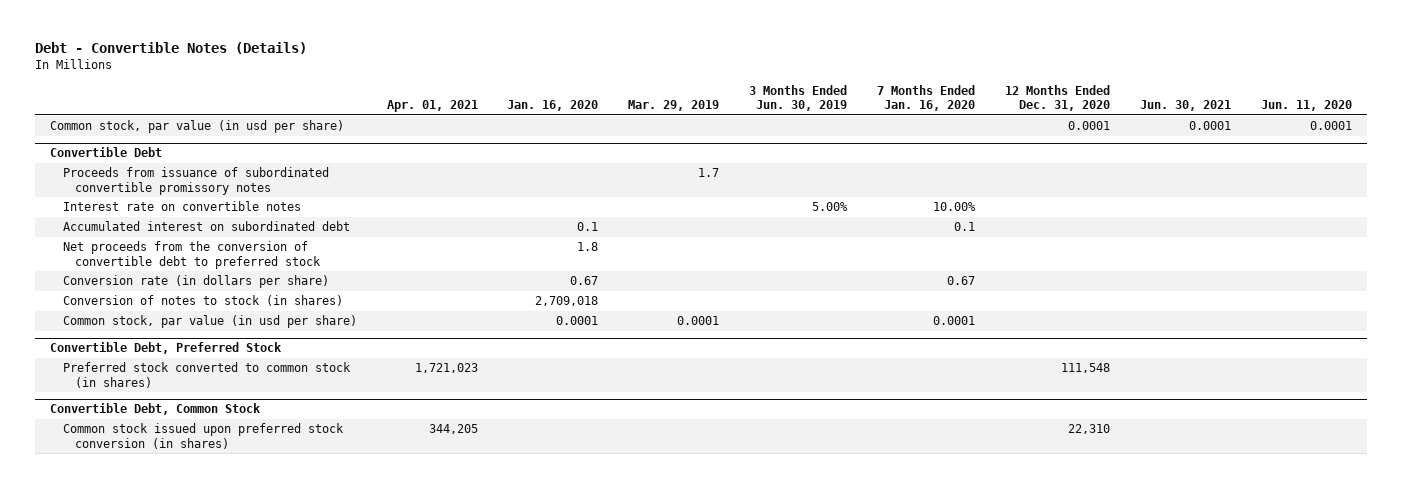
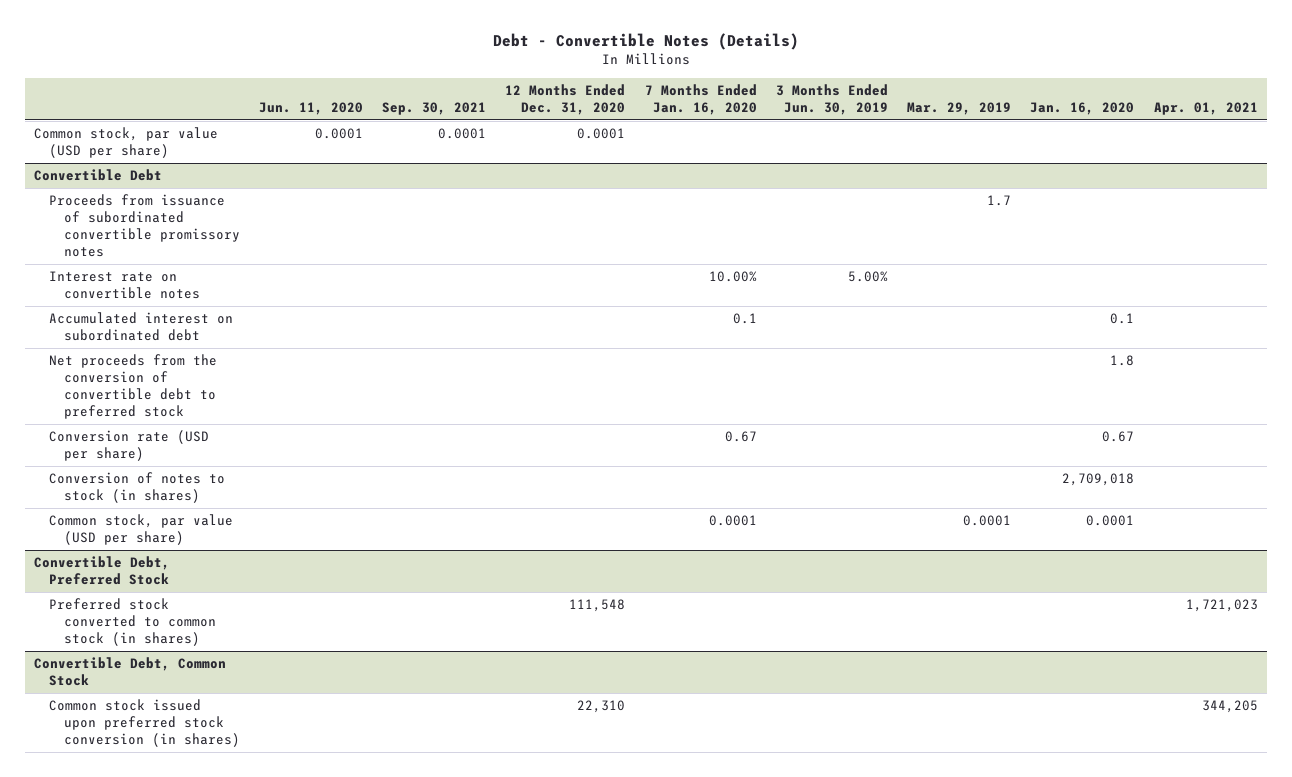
- | Apr. 01, 2021 | Jan. 16, 2020 | Mar. 29, 2019 | 3 Months Ended Jun. 30, 2019 | 7 Months Ended Jan. 16, 2020 | 12 Months Ended Dec. 31, 2020 | Jun. 30, 2021 | Jun. 11, 2020
+ | Jun. 11, 2020 | Sep. 30, 2021 | 12 Months Ended Dec. 31, 2020 | 7 Months Ended Jan. 16, 2020 | 3 Months Ended Jun. 30, 2019 | Mar. 29, 2019 | Jan. 16, 2020 | Apr. 01, 2021
- Common stock, par value (in usd per share) | | | | | | 0.0001 | 0.0001 | 0.0001
+ Common stock, par value (USD per share) | 0.0001 | 0.0001 | 0.0001 | | | | |
@ Convertible Debt
- Conversion rate (in dollars per share) | | 0.67 | | | 0.67 | | |
+ Conversion rate (USD per share) | | | | 0.67 | | | 0.67 |
- Common stock, par value (in usd per share) | | 0.0001 | 0.0001 | | 0.0001 | | |
+ Common stock, par value (USD per share) | | | | 0.0001 | | 0.0001 | 0.0001 |

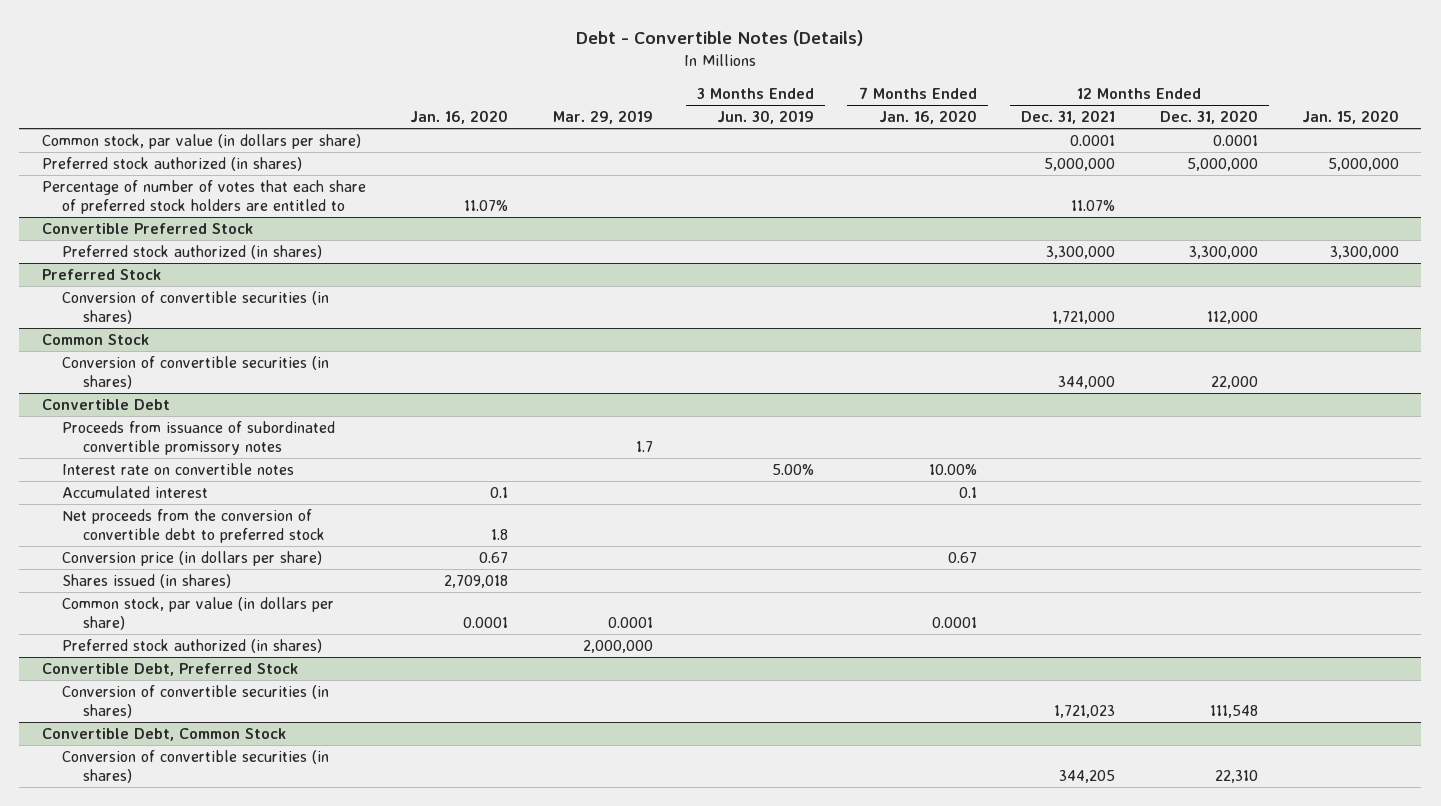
- | Jun. 11, 2020 | Sep. 30, 2021 | 12 Months Ended Dec. 31, 2020 | 7 Months Ended Jan. 16, 2020 | 3 Months Ended Jun. 30, 2019 | Mar. 29, 2019 | Jan. 16, 2020 | Apr. 01, 2021
+ | Jan. 16, 2020 | Mar. 29, 2019 | 3 Months Ended Jun. 30, 2019 | 7 Months Ended Jan. 16, 2020 | 12 Months Ended Dec. 31, 2021 | 12 Months Ended Dec. 31, 2020 | Jan. 15, 2020
- Common stock, par value (USD per share) | 0.0001 | 0.0001 | 0.0001 | | | | |
+ Common stock, par value (in dollars per share) | | | | | 0.0001 | 0.0001 |
+ Preferred stock authorized (in shares) | | | | | 5,000,000 | 5,000,000 | 5,000,000
+ Percentage of number of votes that each share of preferred stock holders are entitled to | 11.07% | | | | 11.07% | |
+ Convertible Preferred Stock
+ Preferred stock authorized (in shares) | | | | | 3,300,000 | 3,300,000 | 3,300,000
+ Preferred Stock
+ Conversion of convertible securities (in shares) | | | | | 1,721,000 | 112,000 |
+ Common Stock
+ Conversion of convertible securities (in shares) | | | | | 344,000 | 22,000 |
@ Convertible Debt
- Accumulated interest on subordinated debt | | | | 0.1 | | | 0.1 |
+ Accumulated interest | 0.1 | | | 0.1 | | |
- Conversion rate (USD per share) | | | | 0.67 | | | 0.67 |
- Conversion of notes to stock (in shares) | | | | | | | 2,709,018 |
- Common stock, par value (USD per share) | | | | 0.0001 | | 0.0001 | 0.0001 |
+ Conversion price (in dollars per share) | 0.67 | | | 0.67 | | |
+ Shares issued (in shares) | 2,709,018 | | | | | |
+ Common stock, par value (in dollars per share) | 0.0001 | 0.0001 | | 0.0001 | | |
+ Preferred stock authorized (in shares) | | 2,000,000 | | | | |
@ Convertible Debt, Preferred Stock
- Preferred stock converted to common stock (in shares) | | | 111,548 | | | | | 1,721,023
+ Conversion of convertible securities (in shares) | | | | | 1,721,023 | 111,548 |
@ Convertible Debt, Common Stock
- Common stock issued upon preferred stock conversion (in shares) | | | 22,310 | | | | | 344,205
+ Conversion of convertible securities (in shares) | | | | | 344,205 | 22,310 |

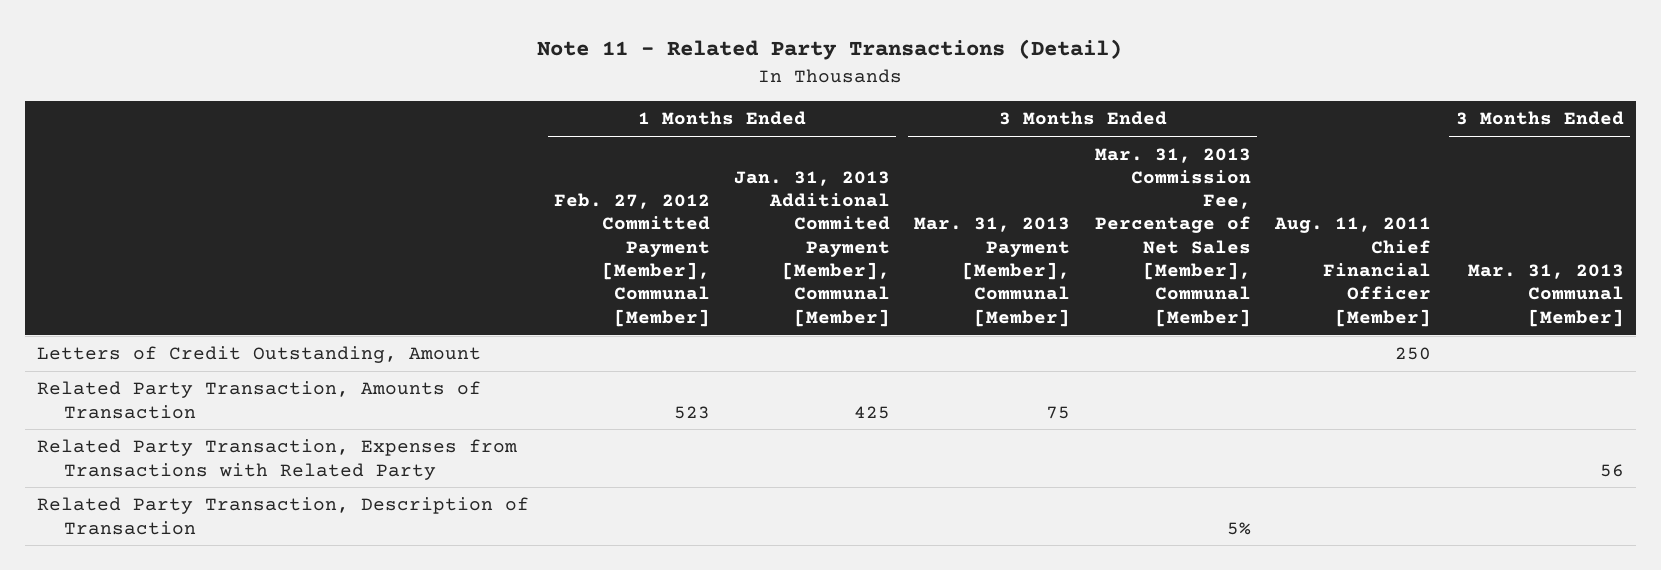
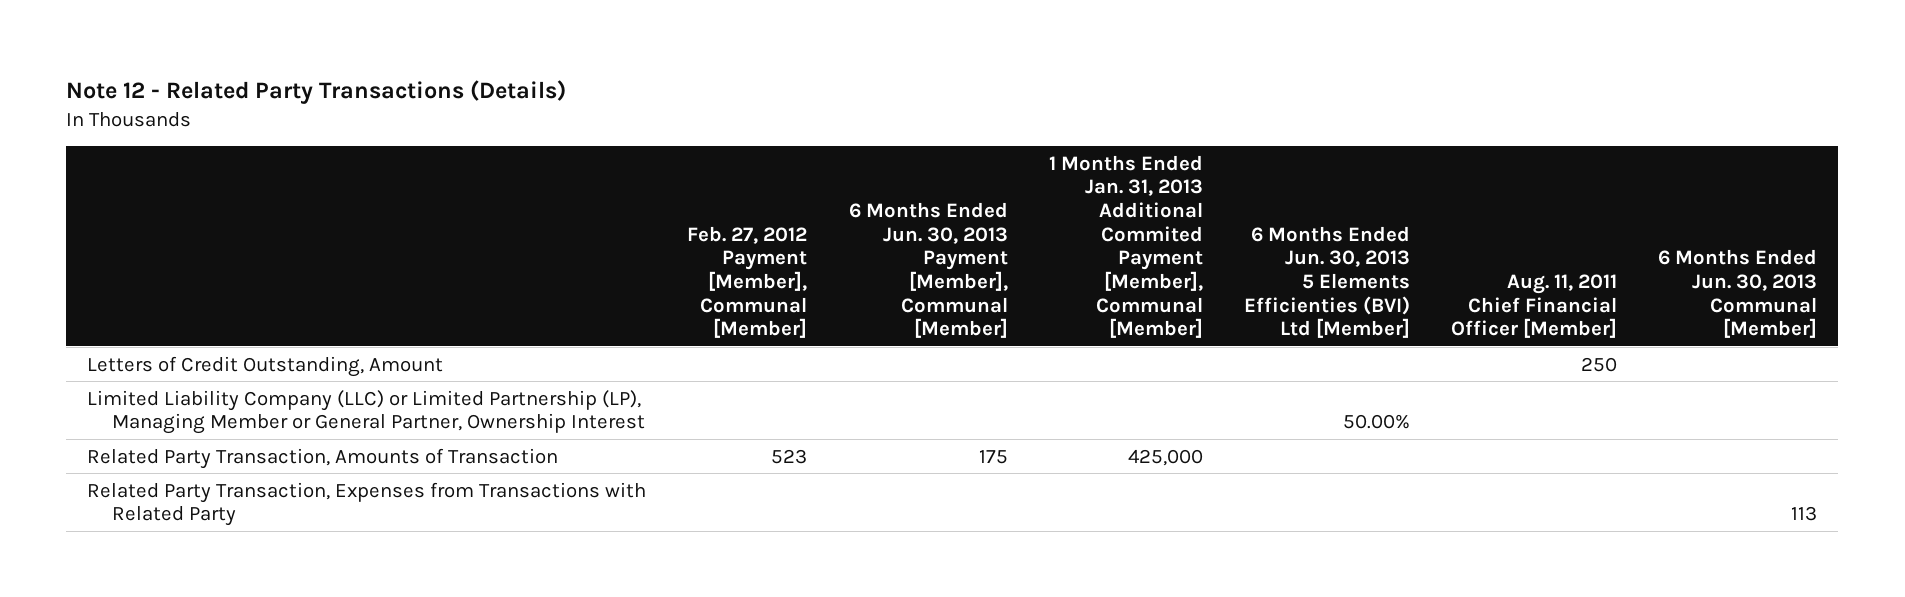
- Note 11 - Related Party Transactions (Detail)
+ Note 12 - Related Party Transactions (Details)
- | 1 Months Ended Feb. 27, 2012 Committed Payment [Member], Communal [Member] | 1 Months Ended Jan. 31, 2013 Additional Commited Payment [Member], Communal [Member] | 3 Months Ended Mar. 31, 2013 Payment [Member], Communal [Member] | 3 Months Ended Mar. 31, 2013 Commission Fee, Percentage of Net Sales [Member], Communal [Member] | Aug. 11, 2011 Chief Financial Officer [Member] | 3 Months Ended Mar. 31, 2013 Communal [Member]
+ | Feb. 27, 2012 Payment [Member], Communal [Member] | 6 Months Ended Jun. 30, 2013 Payment [Member], Communal [Member] | 1 Months Ended Jan. 31, 2013 Additional Commited Payment [Member], Communal [Member] | 6 Months Ended Jun. 30, 2013 5 Elements Efficienties (BVI) Ltd [Member] | Aug. 11, 2011 Chief Financial Officer [Member] | 6 Months Ended Jun. 30, 2013 Communal [Member]
- Related Party Transaction, Amounts of Transaction | 523 | 425 | 75 | | |
+ Limited Liability Company (LLC) or Limited Partnership (LP), Managing Member or General Partner, Ownership Interest | | | | 50.00% | |
+ Related Party Transaction, Amounts of Transaction | 523 | 175 | 425,000 | | |
- Related Party Transaction, Description of Transaction | | | | 5% | |

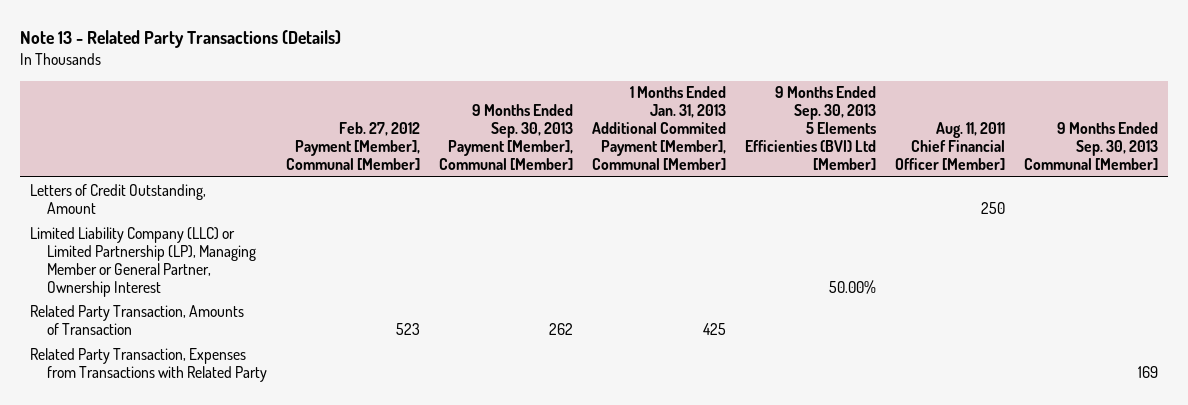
- Note 12 - Related Party Transactions (Details)
+ Note 13 - Related Party Transactions (Details)
- | Feb. 27, 2012 Payment [Member], Communal [Member] | 6 Months Ended Jun. 30, 2013 Payment [Member], Communal [Member] | 1 Months Ended Jan. 31, 2013 Additional Commited Payment [Member], Communal [Member] | 6 Months Ended Jun. 30, 2013 5 Elements Efficienties (BVI) Ltd [Member] | Aug. 11, 2011 Chief Financial Officer [Member] | 6 Months Ended Jun. 30, 2013 Communal [Member]
+ | Feb. 27, 2012 Payment [Member], Communal [Member] | 9 Months Ended Sep. 30, 2013 Payment [Member], Communal [Member] | 1 Months Ended Jan. 31, 2013 Additional Commited Payment [Member], Communal [Member] | 9 Months Ended Sep. 30, 2013 5 Elements Efficienties (BVI) Ltd [Member] | Aug. 11, 2011 Chief Financial Officer [Member] | 9 Months Ended Sep. 30, 2013 Communal [Member]
- Related Party Transaction, Amounts of Transaction | 523 | 175 | 425,000 | | |
+ Related Party Transaction, Amounts of Transaction | 523 | 262 | 425 | | |

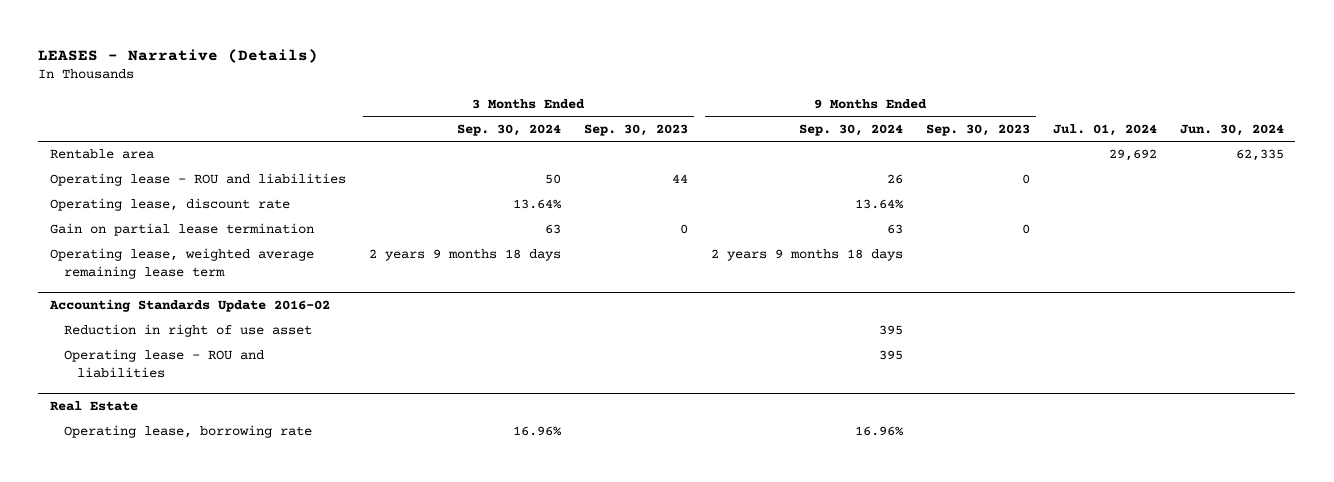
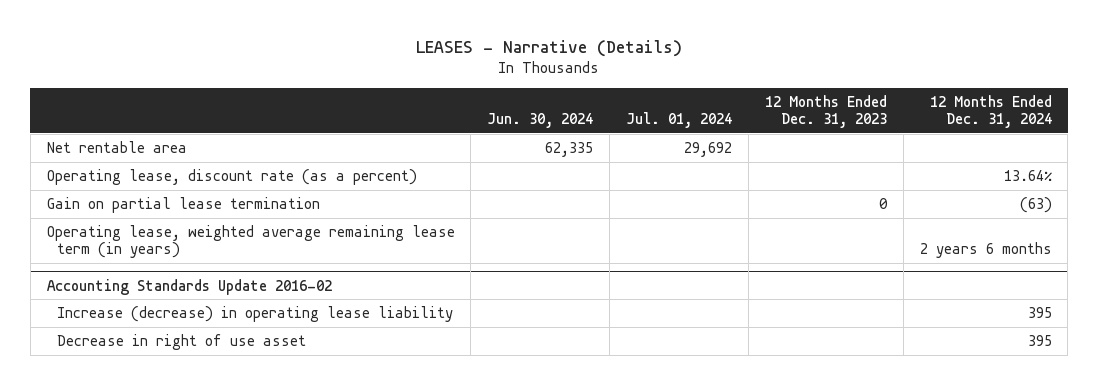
- | 3 Months Ended Sep. 30, 2024 | 3 Months Ended Sep. 30, 2023 | 9 Months Ended Sep. 30, 2024 | 9 Months Ended Sep. 30, 2023 | Jul. 01, 2024 | Jun. 30, 2024
+ | Jun. 30, 2024 | Jul. 01, 2024 | 12 Months Ended Dec. 31, 2023 | 12 Months Ended Dec. 31, 2024
- Rentable area | | | | | 29,692 | 62,335
- Operating lease - ROU and liabilities | 50 | 44 | 26 | 0 | |
- Operating lease, discount rate | 13.64% | | 13.64% | | |
+ Net rentable area | 62,335 | 29,692 | |
+ Operating lease, discount rate (as a percent) | | | | 13.64%
- Operating lease, weighted average remaining lease term | 2 years 9 months 18 days | | 2 years 9 months 18 days | | |
+ Operating lease, weighted average remaining lease term (in years) | | | | 2 years 6 months
@ Accounting Standards Update 2016-02
- Reduction in right of use asset | | | 395 | | |
- Operating lease - ROU and liabilities | | | 395 | | |
- Real Estate
- Operating lease, borrowing rate | 16.96% | | 16.96% | | |
@ Accounting Standards Update 2016-02
+ Increase (decrease) in operating lease liability | | | | 395
+ Decrease in right of use asset | | | | 395

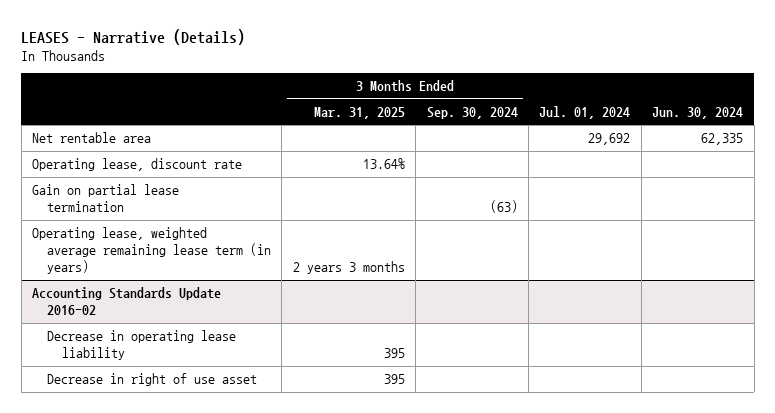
- | Jun. 30, 2024 | Jul. 01, 2024 | 12 Months Ended Dec. 31, 2023 | 12 Months Ended Dec. 31, 2024
+ | 3 Months Ended Mar. 31, 2025 | 3 Months Ended Sep. 30, 2024 | Jul. 01, 2024 | Jun. 30, 2024
- Operating lease, discount rate (as a percent) | | | | 13.64%
+ Operating lease, discount rate | 13.64% | | |
@ Accounting Standards Update 2016-02
- Increase (decrease) in operating lease liability | | | | 395
+ Decrease in operating lease liability | 395 | | |

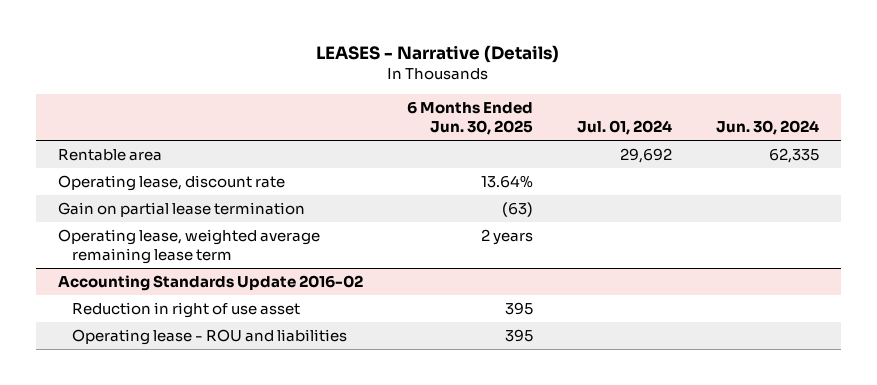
- | 3 Months Ended Mar. 31, 2025 | 3 Months Ended Sep. 30, 2024 | Jul. 01, 2024 | Jun. 30, 2024
+ | 6 Months Ended Jun. 30, 2025 | Jul. 01, 2024 | Jun. 30, 2024
- Net rentable area | | | 29,692 | 62,335
+ Rentable area | | 29,692 | 62,335
- Operating lease, weighted average remaining lease term (in years) | 2 years 3 months | | |
+ Operating lease, weighted average remaining lease term | 2 years | |
@ Accounting Standards Update 2016-02
- Decrease in operating lease liability | 395 | | |
- Decrease in right of use asset | 395 | | |
+ Reduction in right of use asset | 395 | |
+ Operating lease - ROU and liabilities | 395 | |

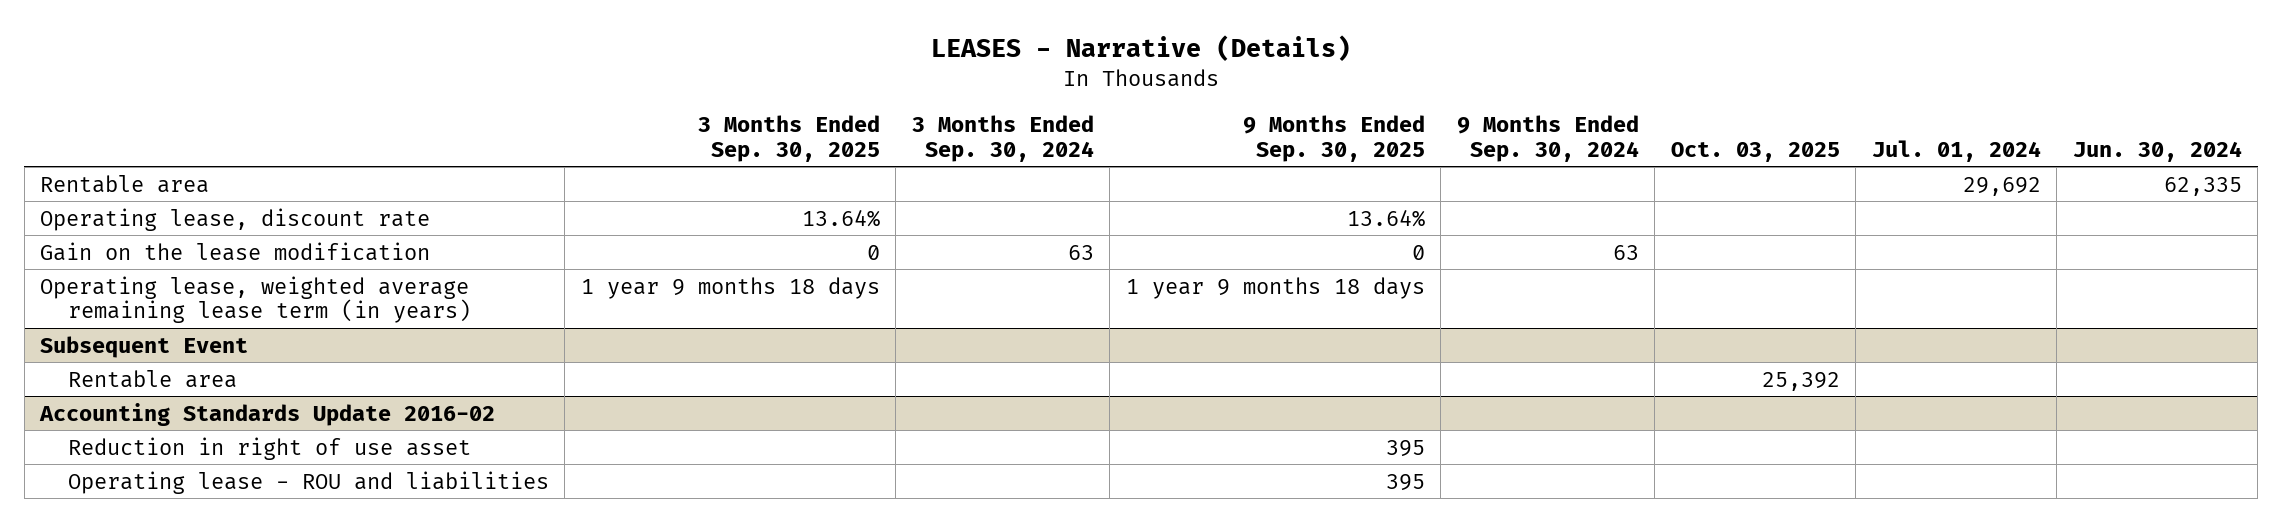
- | 6 Months Ended Jun. 30, 2025 | Jul. 01, 2024 | Jun. 30, 2024
+ | 3 Months Ended Sep. 30, 2025 | 3 Months Ended Sep. 30, 2024 | 9 Months Ended Sep. 30, 2025 | 9 Months Ended Sep. 30, 2024 | Oct. 03, 2025 | Jul. 01, 2024 | Jun. 30, 2024
- Gain on partial lease termination | (63) | |
- Operating lease, weighted average remaining lease term | 2 years | |
+ Gain on the lease modification | 0 | 63 | 0 | 63 | | |
+ Operating lease, weighted average remaining lease term (in years) | 1 year 9 months 18 days | | 1 year 9 months 18 days | | | |
+ Subsequent Event
+ Rentable area | | | | | 25,392 | |

